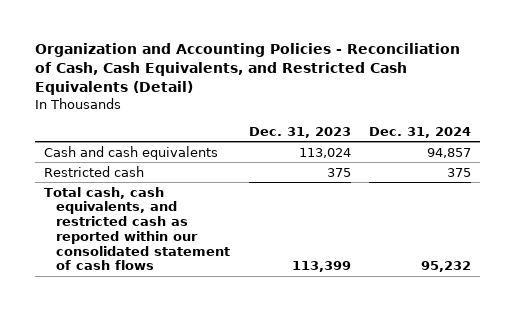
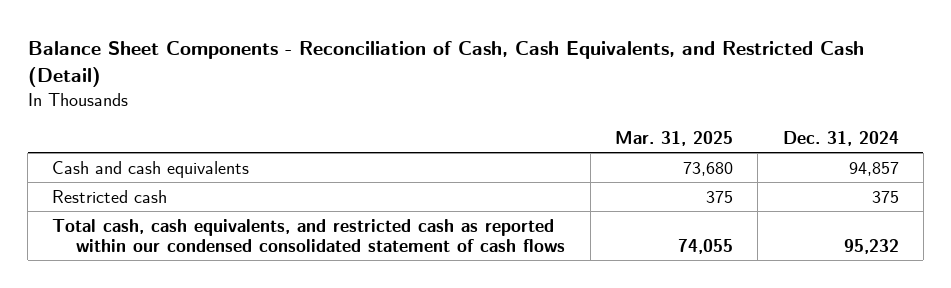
- Organization and Accounting Policies - Reconciliation of Cash, Cash Equivalents, and Restricted Cash Equivalents (Detail)
+ Balance Sheet Components - Reconciliation of Cash, Cash Equivalents, and Restricted Cash (Detail)
- | Dec. 31, 2023 | Dec. 31, 2024
+ | Mar. 31, 2025 | Dec. 31, 2024
- Total cash, cash equivalents, and restricted cash as reported within our consolidated statement of cash flows | 113,399 | 95,232
+ Total cash, cash equivalents, and restricted cash as reported within our condensed consolidated statement of cash flows | 74,055 | 95,232

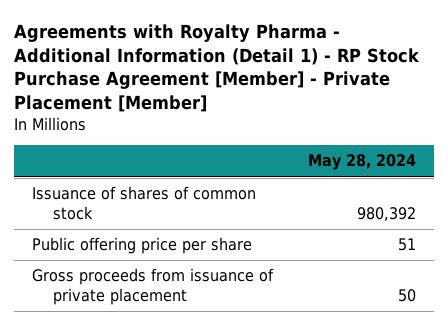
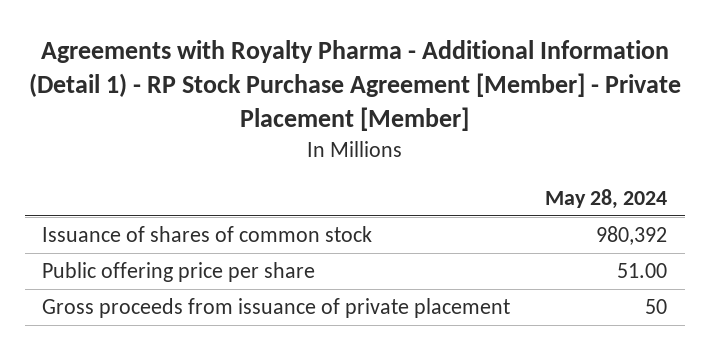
- Public offering price per share | 51
+ Public offering price per share | 51.00

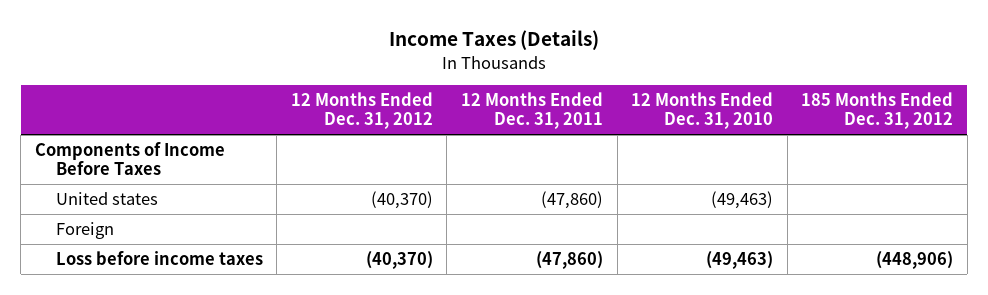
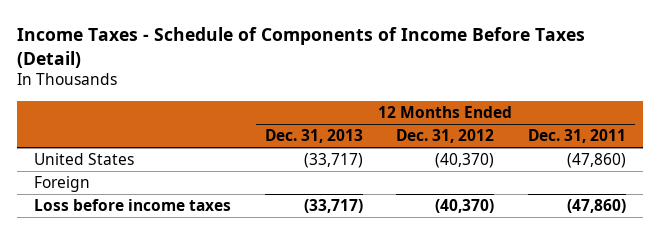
- Income Taxes (Details)
+ Income Taxes - Schedule of Components of Income Before Taxes (Detail)
- | 12 Months Ended Dec. 31, 2012 | 12 Months Ended Dec. 31, 2011 | 12 Months Ended Dec. 31, 2010 | 185 Months Ended Dec. 31, 2012
+ | 12 Months Ended Dec. 31, 2013 | 12 Months Ended Dec. 31, 2012 | 12 Months Ended Dec. 31, 2011
- Components of Income Before Taxes
- United states | (40,370) | (47,860) | (49,463) |
+ United States | (33,717) | (40,370) | (47,860)

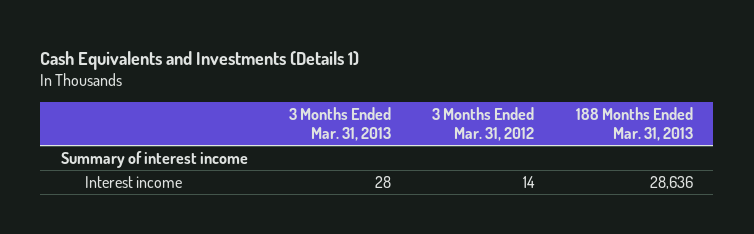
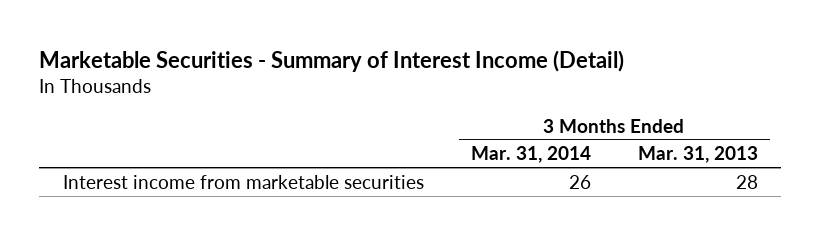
- Cash Equivalents and Investments (Details 1)
+ Marketable Securities - Summary of Interest Income (Detail)
- | 3 Months Ended Mar. 31, 2013 | 3 Months Ended Mar. 31, 2012 | 188 Months Ended Mar. 31, 2013
+ | 3 Months Ended Mar. 31, 2014 | 3 Months Ended Mar. 31, 2013
- Summary of interest income
- Interest income | 28 | 14 | 28,636
+ Interest income from marketable securities | 26 | 28

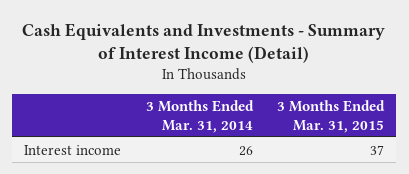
- Marketable Securities - Summary of Interest Income (Detail)
+ Cash Equivalents and Investments - Summary of Interest Income (Detail)
- | 3 Months Ended Mar. 31, 2014 | 3 Months Ended Mar. 31, 2013
+ | 3 Months Ended Mar. 31, 2014 | 3 Months Ended Mar. 31, 2015
- Interest income from marketable securities | 26 | 28
+ Interest income | 26 | 37

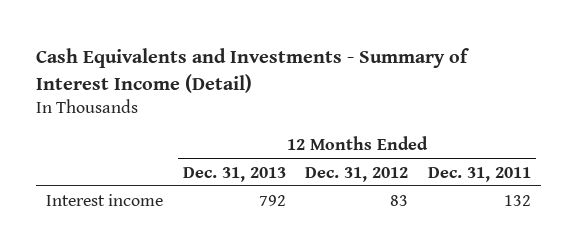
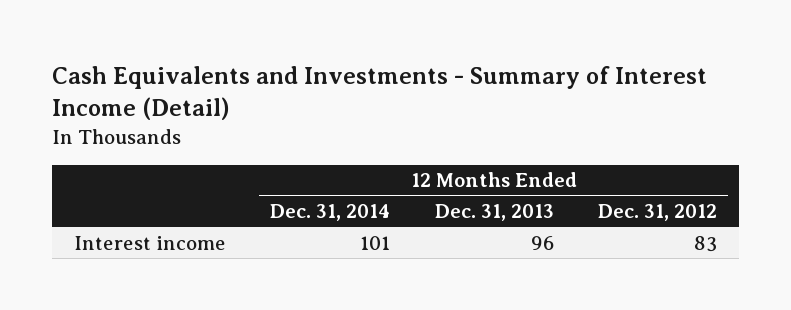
- | 12 Months Ended Dec. 31, 2013 | 12 Months Ended Dec. 31, 2012 | 12 Months Ended Dec. 31, 2011
+ | 12 Months Ended Dec. 31, 2014 | 12 Months Ended Dec. 31, 2013 | 12 Months Ended Dec. 31, 2012
- Interest income | 792 | 83 | 132
+ Interest income | 101 | 96 | 83

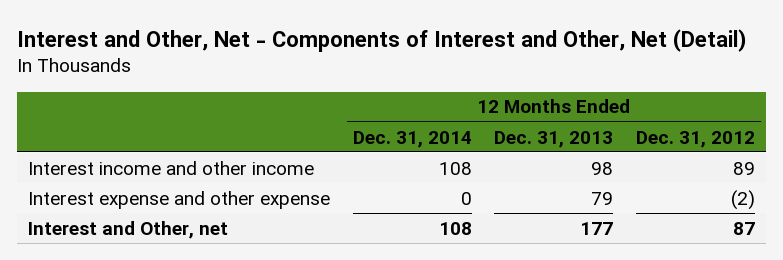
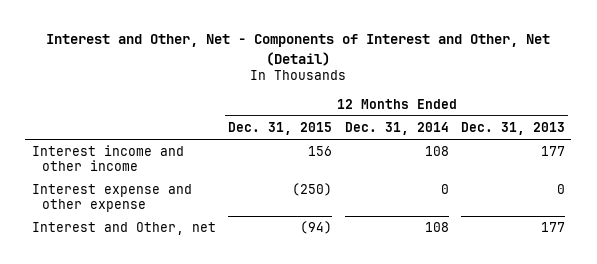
- | 12 Months Ended Dec. 31, 2014 | 12 Months Ended Dec. 31, 2013 | 12 Months Ended Dec. 31, 2012
+ | 12 Months Ended Dec. 31, 2015 | 12 Months Ended Dec. 31, 2014 | 12 Months Ended Dec. 31, 2013
- Interest income and other income | 108 | 98 | 89
- Interest expense and other expense | 0 | 79 | (2)
+ Interest income and other income | 156 | 108 | 177
+ Interest expense and other expense | (250) | 0 | 0

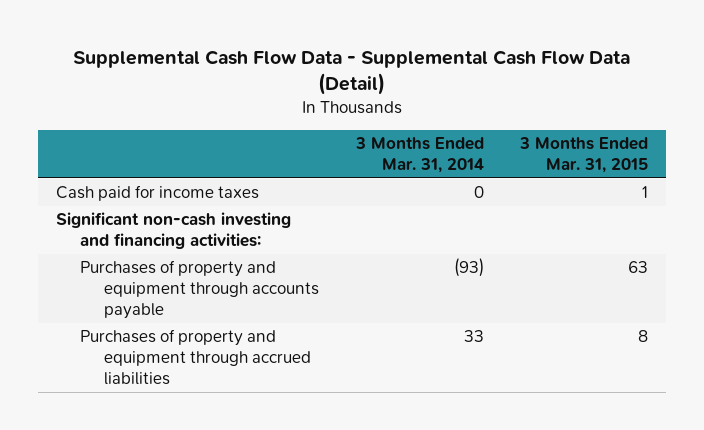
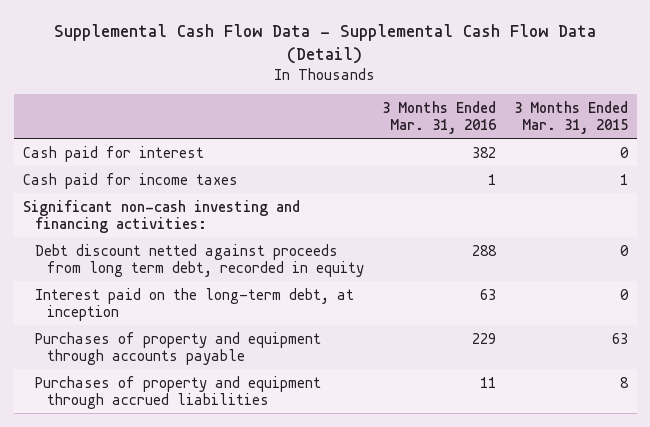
- | 3 Months Ended Mar. 31, 2014 | 3 Months Ended Mar. 31, 2015
+ | 3 Months Ended Mar. 31, 2016 | 3 Months Ended Mar. 31, 2015
+ Cash paid for interest | 382 | 0
+ Debt discount netted against proceeds from long term debt, recorded in equity | 288 | 0
+ Interest paid on the long-term debt, at inception | 63 | 0

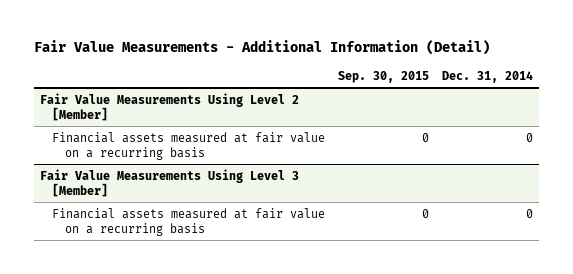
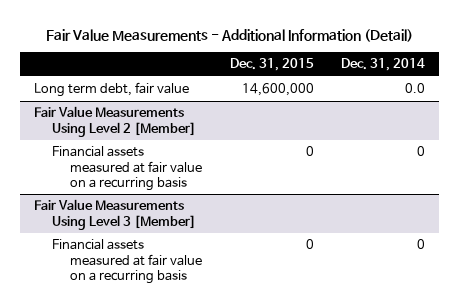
- | Sep. 30, 2015 | Dec. 31, 2014
+ | Dec. 31, 2015 | Dec. 31, 2014
+ Long term debt, fair value | 14,600,000 | 0.0

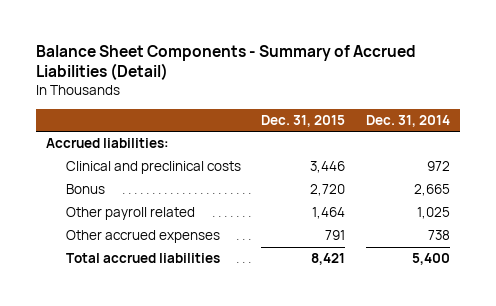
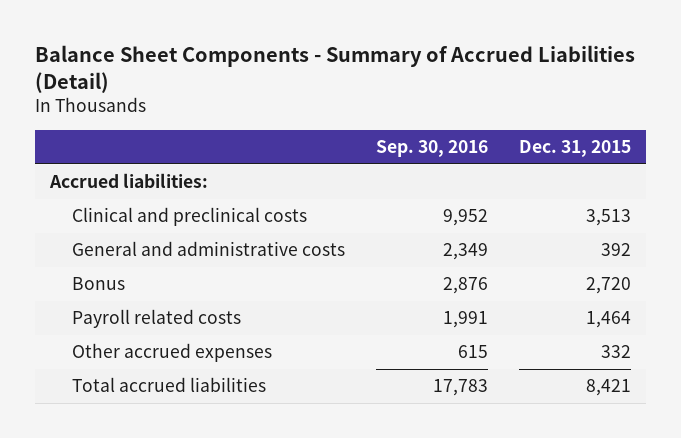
- | Dec. 31, 2015 | Dec. 31, 2014
+ | Sep. 30, 2016 | Dec. 31, 2015
- Clinical and preclinical costs | 3,446 | 972
+ Clinical and preclinical costs | 9,952 | 3,513
+ General and administrative costs | 2,349 | 392
- Other payroll related | 1,464 | 1,025
- Other accrued expenses | 791 | 738
+ Payroll related costs | 1,991 | 1,464
+ Other accrued expenses | 615 | 332

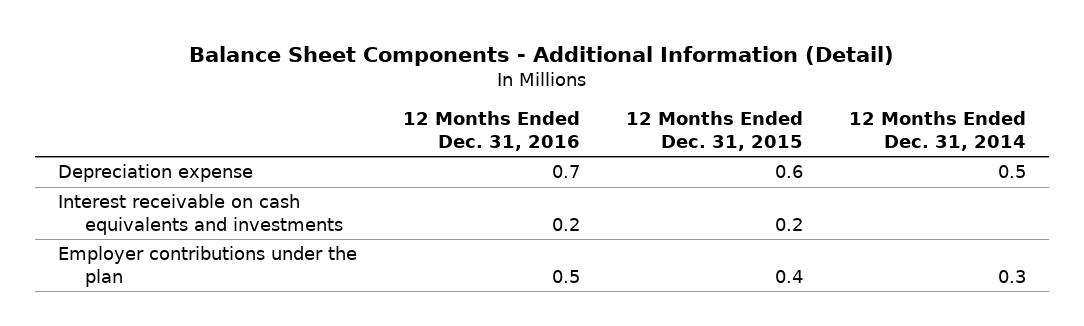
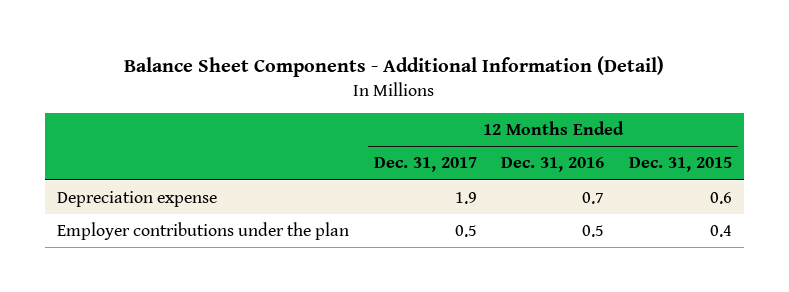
- | 12 Months Ended Dec. 31, 2016 | 12 Months Ended Dec. 31, 2015 | 12 Months Ended Dec. 31, 2014
+ | 12 Months Ended Dec. 31, 2017 | 12 Months Ended Dec. 31, 2016 | 12 Months Ended Dec. 31, 2015
- Interest receivable on cash equivalents and investments | 0.2 | 0.2 |

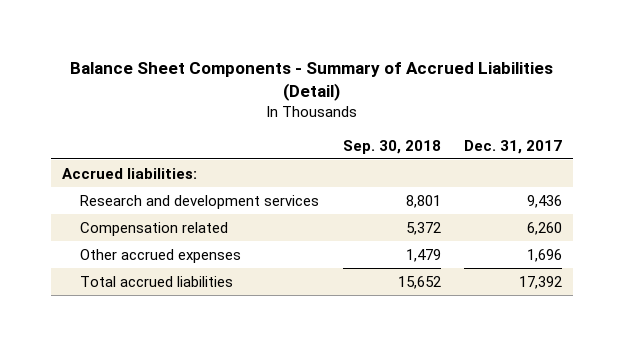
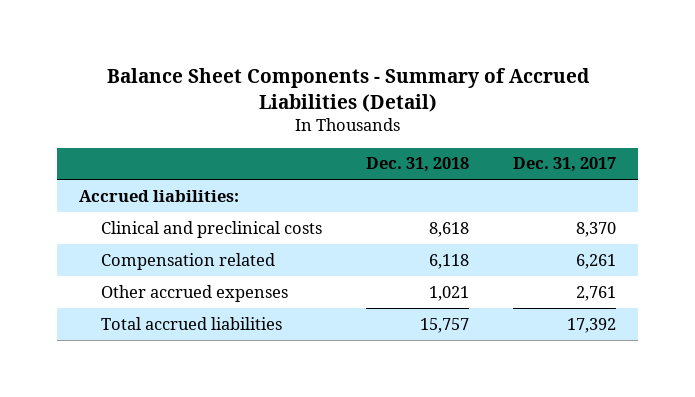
- | Sep. 30, 2018 | Dec. 31, 2017
+ | Dec. 31, 2018 | Dec. 31, 2017
- Research and development services | 8,801 | 9,436
- Compensation related | 5,372 | 6,260
- Other accrued expenses | 1,479 | 1,696
+ Clinical and preclinical costs | 8,618 | 8,370
+ Compensation related | 6,118 | 6,261
+ Other accrued expenses | 1,021 | 2,761

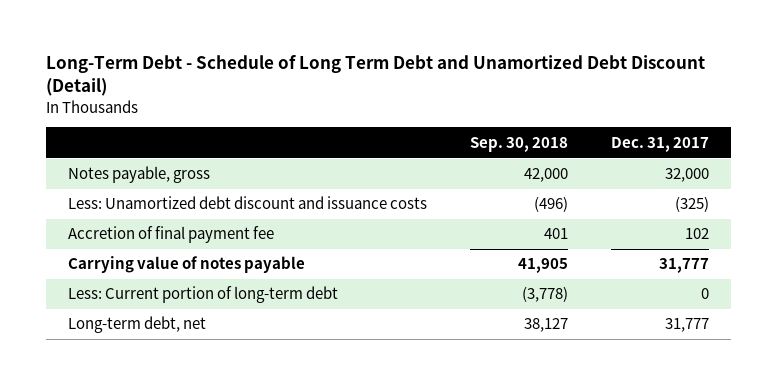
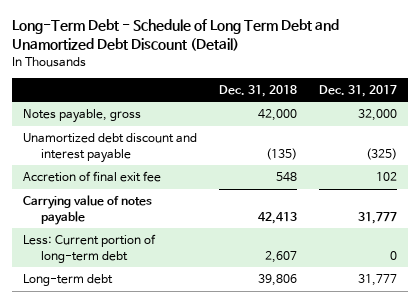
- | Sep. 30, 2018 | Dec. 31, 2017
+ | Dec. 31, 2018 | Dec. 31, 2017
- Less: Unamortized debt discount and issuance costs | (496) | (325)
- Accretion of final payment fee | 401 | 102
+ Unamortized debt discount and interest payable | (135) | (325)
+ Accretion of final exit fee | 548 | 102
- Long-term debt, net | 38,127 | 31,777
+ Long-term debt | 39,806 | 31,777

